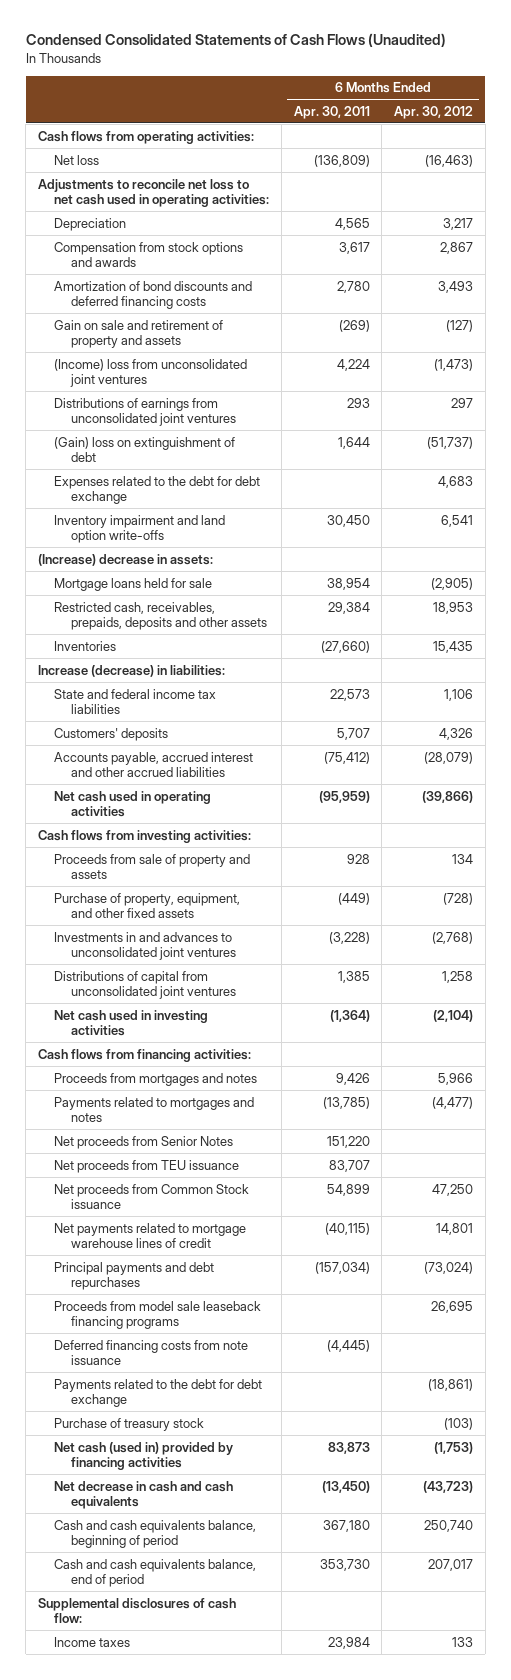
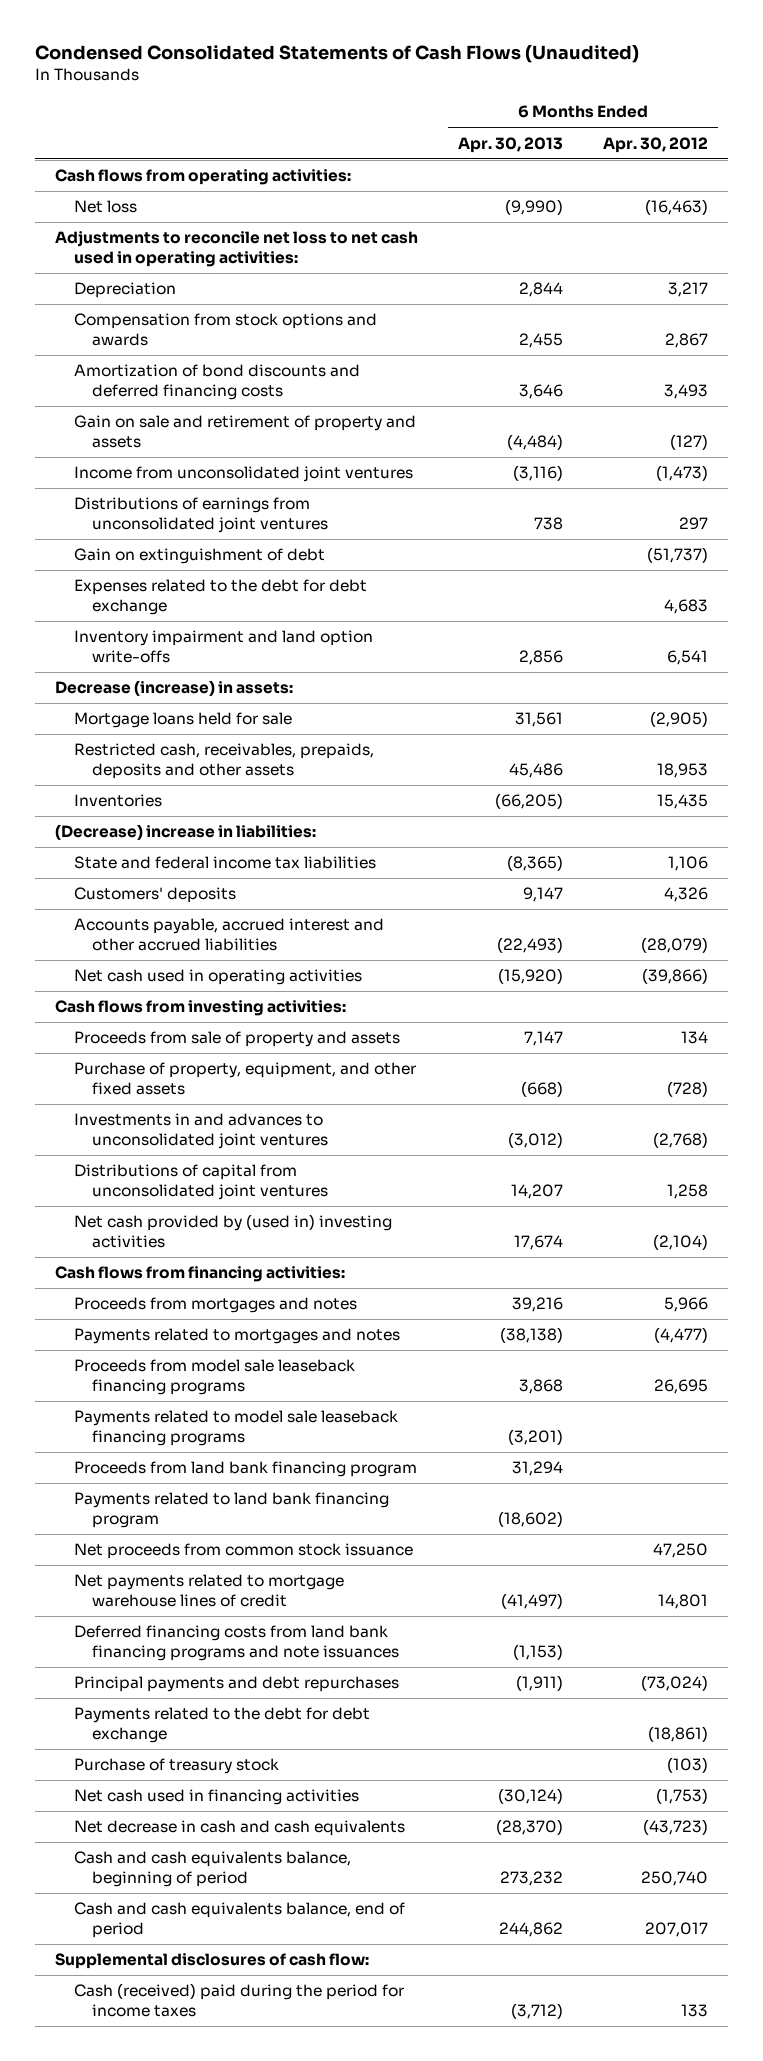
- | 6 Months Ended Apr. 30, 2011 | 6 Months Ended Apr. 30, 2012
+ | 6 Months Ended Apr. 30, 2013 | 6 Months Ended Apr. 30, 2012
- (Income) loss from unconsolidated joint ventures | 4,224 | (1,473)
+ Income from unconsolidated joint ventures | (3,116) | (1,473)
- (Gain) loss on extinguishment of debt | 1,644 | (51,737)
+ Gain on extinguishment of debt | | (51,737)
- (Increase) decrease in assets:
+ Decrease (increase) in assets:
- Increase (decrease) in liabilities:
+ (Decrease) increase in liabilities:
- Net cash used in investing activities | (1,364) | (2,104)
+ Net cash provided by (used in) investing activities | 17,674 | (2,104)
- Net proceeds from Senior Notes | 151,220 |
- Net proceeds from TEU issuance | 83,707 |
- Net proceeds from Common Stock issuance | 54,899 | 47,250
moved up: Proceeds from model sale leaseback financing programs | 3,868 | 26,695
+ Payments related to model sale leaseback financing programs | (3,201) |
+ Proceeds from land bank financing program | 31,294 |
+ Payments related to land bank financing program | (18,602) |
+ Net proceeds from common stock issuance | | 47,250
+ Deferred financing costs from land bank financing programs and note issuances | (1,153) |
- Deferred financing costs from note issuance | (4,445) |
- Net cash (used in) provided by financing activities | 83,873 | (1,753)
+ Net cash used in financing activities | (30,124) | (1,753)
- Income taxes | 23,984 | 133
+ Cash (received) paid during the period for income taxes | (3,712) | 133

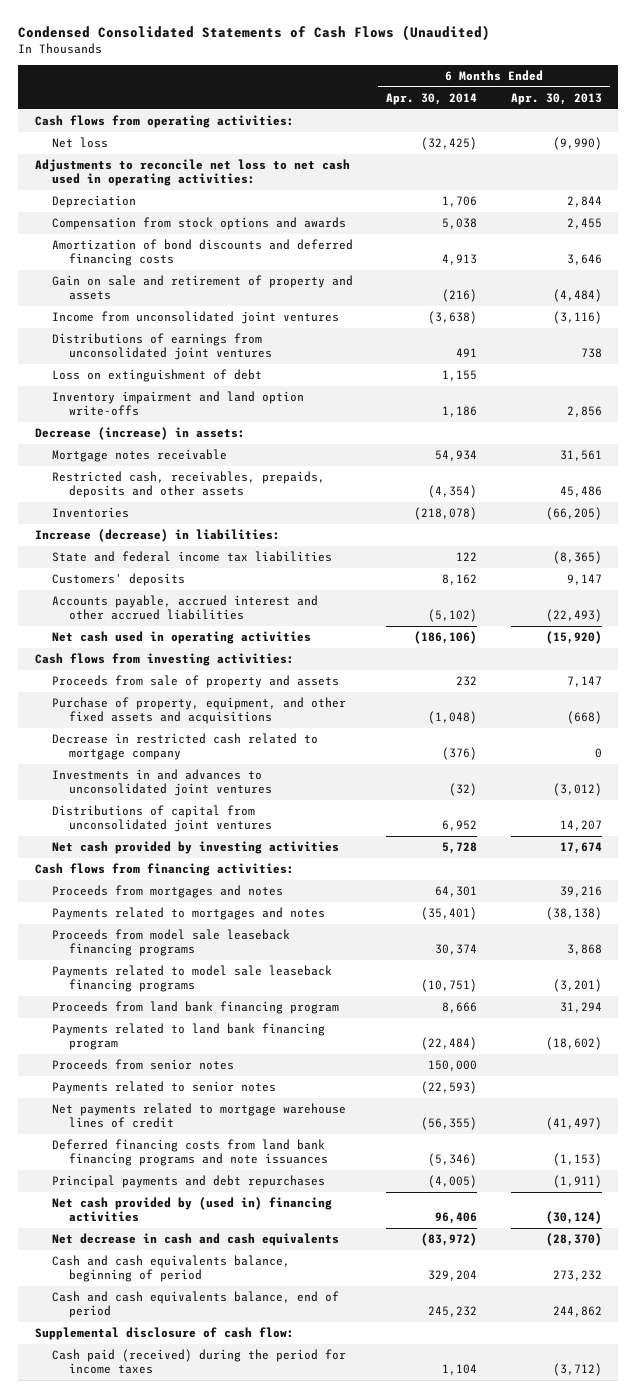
- | 6 Months Ended Apr. 30, 2013 | 6 Months Ended Apr. 30, 2012
+ | 6 Months Ended Apr. 30, 2014 | 6 Months Ended Apr. 30, 2013
- Gain on extinguishment of debt | | (51,737)
- Expenses related to the debt for debt exchange | | 4,683
+ Loss on extinguishment of debt | 1,155 |
- Mortgage loans held for sale | 31,561 | (2,905)
+ Mortgage notes receivable | 54,934 | 31,561
- (Decrease) increase in liabilities:
+ Increase (decrease) in liabilities:
- Purchase of property, equipment, and other fixed assets | (668) | (728)
+ Purchase of property, equipment, and other fixed assets and acquisitions | (1,048) | (668)
+ Decrease in restricted cash related to mortgage company | (376) | 0
- Net cash provided by (used in) investing activities | 17,674 | (2,104)
+ Net cash provided by investing activities | 5,728 | 17,674
- Net proceeds from common stock issuance | | 47,250
+ Proceeds from senior notes | 150,000 |
+ Payments related to senior notes | (22,593) |
- Payments related to the debt for debt exchange | | (18,861)
- Purchase of treasury stock | | (103)
- Net cash used in financing activities | (30,124) | (1,753)
+ Net cash provided by (used in) financing activities | 96,406 | (30,124)
- Supplemental disclosures of cash flow:
- Cash (received) paid during the period for income taxes | (3,712) | 133
+ Supplemental disclosure of cash flow:
+ Cash paid (received) during the period for income taxes | 1,104 | (3,712)

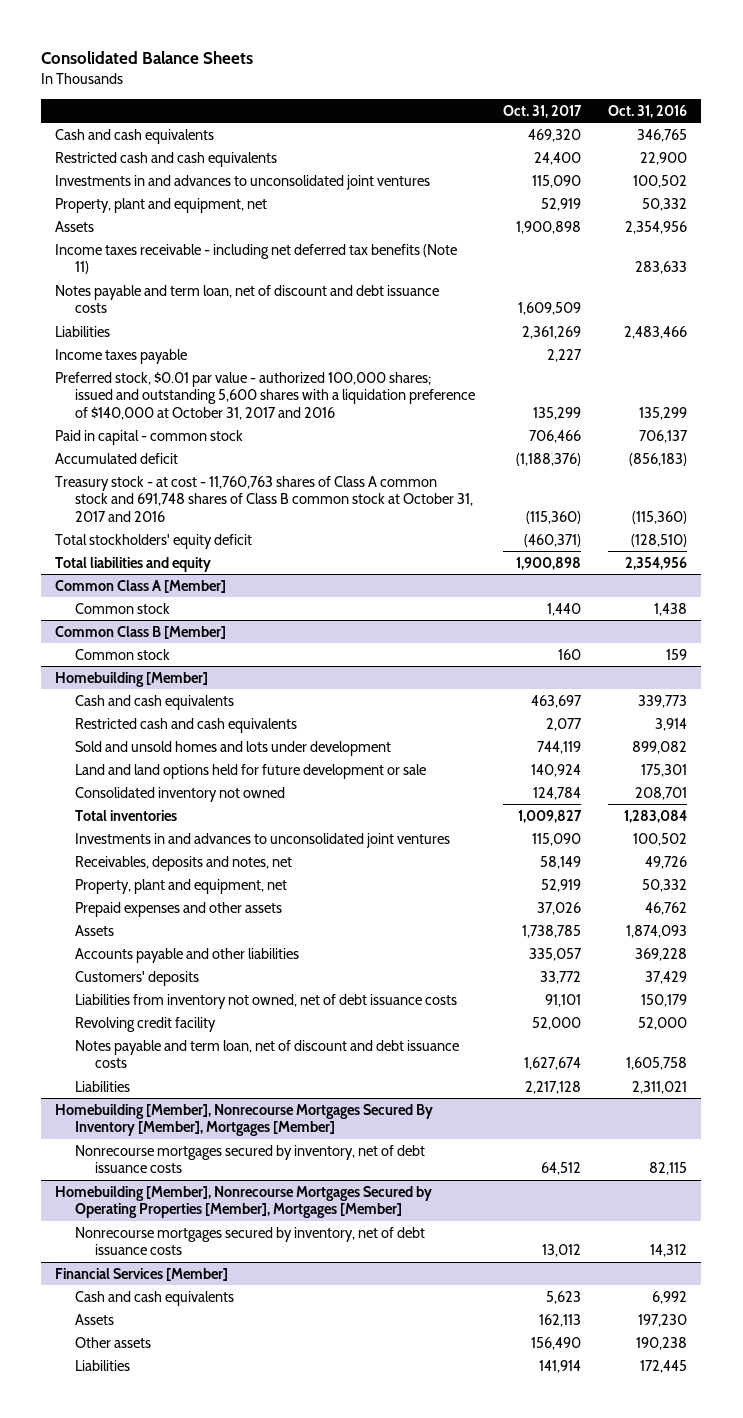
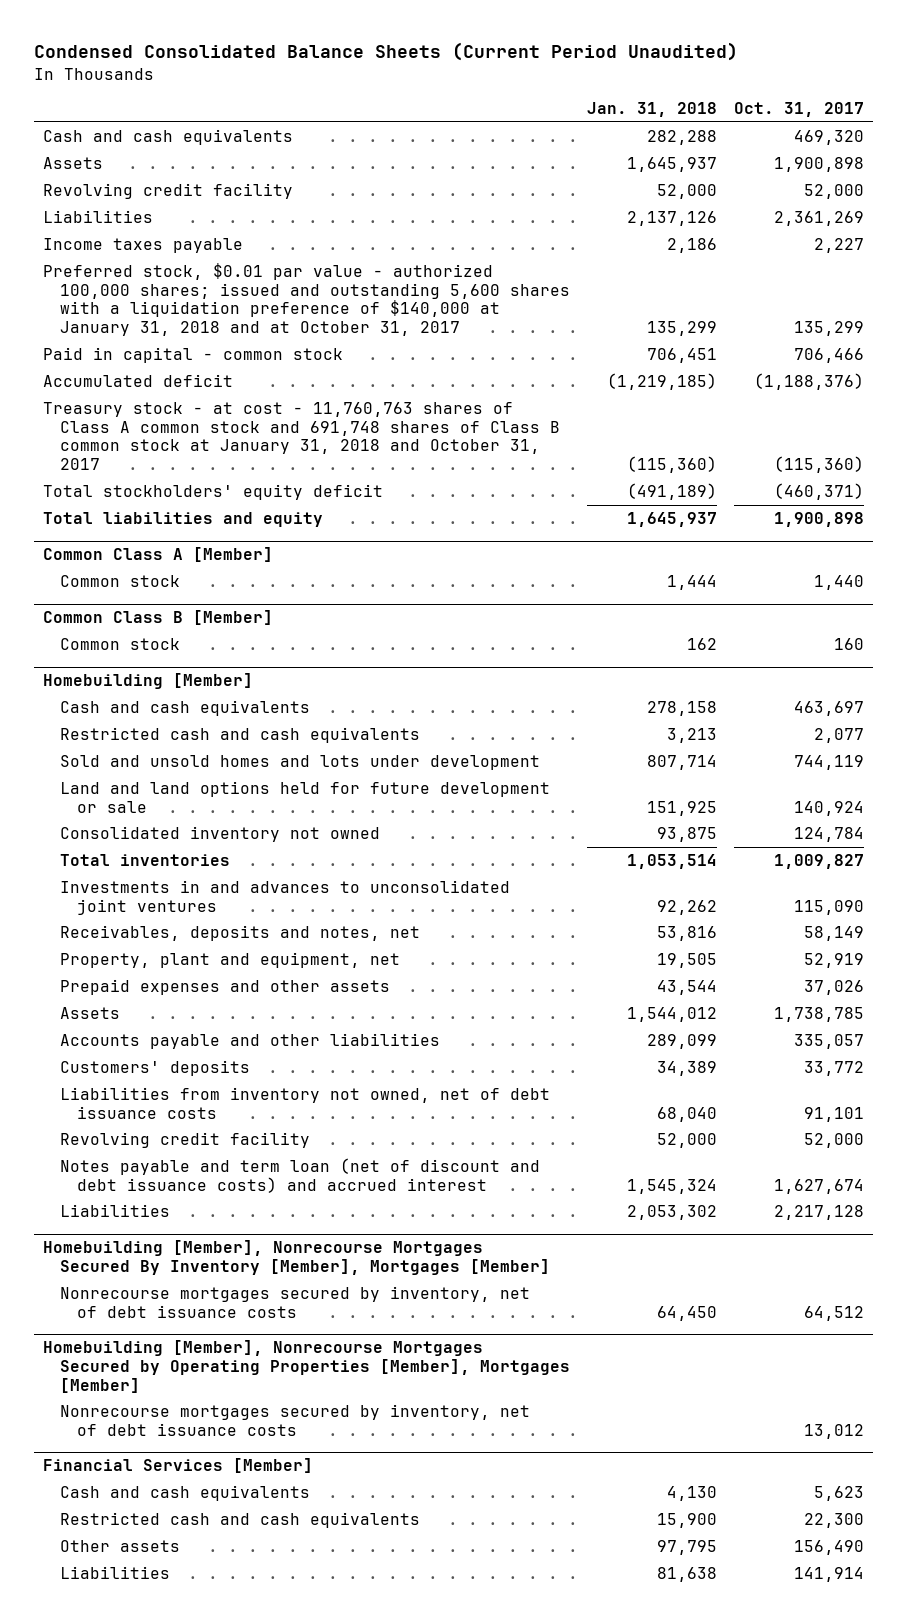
- Consolidated Balance Sheets
+ Condensed Consolidated Balance Sheets (Current Period Unaudited)
- | Oct. 31, 2017 | Oct. 31, 2016
+ | Jan. 31, 2018 | Oct. 31, 2017
- Restricted cash and cash equivalents | 24,400 | 22,900
- Investments in and advances to unconsolidated joint ventures | 115,090 | 100,502
- Property, plant and equipment, net | 52,919 | 50,332
- Income taxes receivable - including net deferred tax benefits (Note 11) | | 283,633
- Notes payable and term loan, net of discount and debt issuance costs | 1,609,509 |
+ Revolving credit facility | 52,000 | 52,000
- Preferred stock, $0.01 par value - authorized 100,000 shares; issued and outstanding 5,600 shares with a liquidation preference of $140,000 at October 31, 2017 and 2016 | 135,299 | 135,299
+ Preferred stock, $0.01 par value - authorized 100,000 shares; issued and outstanding 5,600 shares with a liquidation preference of $140,000 at January 31, 2018 and at October 31, 2017 | 135,299 | 135,299
- Treasury stock - at cost - 11,760,763 shares of Class A common stock and 691,748 shares of Class B common stock at October 31, 2017 and 2016 | (115,360) | (115,360)
+ Treasury stock - at cost - 11,760,763 shares of Class A common stock and 691,748 shares of Class B common stock at January 31, 2018 and October 31, 2017 | (115,360) | (115,360)
@ Homebuilding [Member]
- Notes payable and term loan, net of discount and debt issuance costs | 1,627,674 | 1,605,758
+ Notes payable and term loan (net of discount and debt issuance costs) and accrued interest | 1,545,324 | 1,627,674
@ Financial Services [Member]
- Assets | 162,113 | 197,230
+ Restricted cash and cash equivalents | 15,900 | 22,300

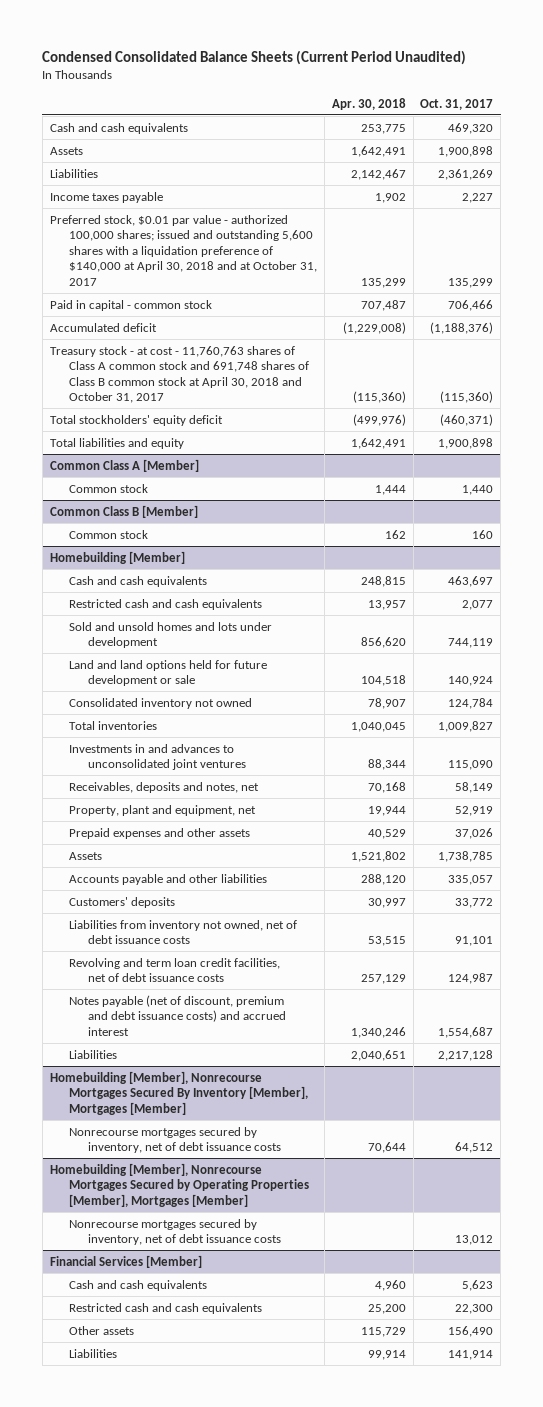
- | Jan. 31, 2018 | Oct. 31, 2017
+ | Apr. 30, 2018 | Oct. 31, 2017
- Revolving credit facility | 52,000 | 52,000
- Preferred stock, $0.01 par value - authorized 100,000 shares; issued and outstanding 5,600 shares with a liquidation preference of $140,000 at January 31, 2018 and at October 31, 2017 | 135,299 | 135,299
+ Preferred stock, $0.01 par value - authorized 100,000 shares; issued and outstanding 5,600 shares with a liquidation preference of $140,000 at April 30, 2018 and at October 31, 2017 | 135,299 | 135,299
- Treasury stock - at cost - 11,760,763 shares of Class A common stock and 691,748 shares of Class B common stock at January 31, 2018 and October 31, 2017 | (115,360) | (115,360)
+ Treasury stock - at cost - 11,760,763 shares of Class A common stock and 691,748 shares of Class B common stock at April 30, 2018 and October 31, 2017 | (115,360) | (115,360)
@ Homebuilding [Member]
- Revolving credit facility | 52,000 | 52,000
- Notes payable and term loan (net of discount and debt issuance costs) and accrued interest | 1,545,324 | 1,627,674
+ Revolving and term loan credit facilities, net of debt issuance costs | 257,129 | 124,987
+ Notes payable (net of discount, premium and debt issuance costs) and accrued interest | 1,340,246 | 1,554,687

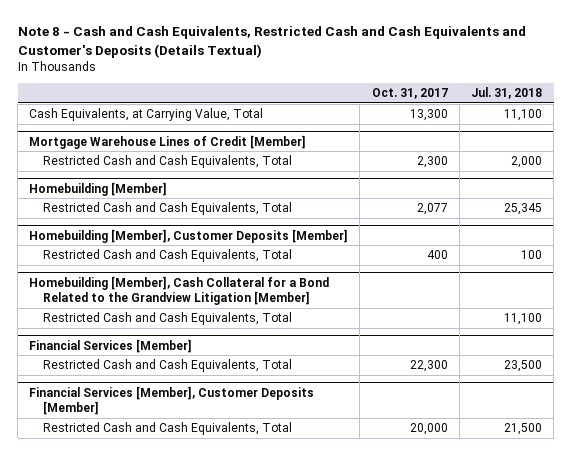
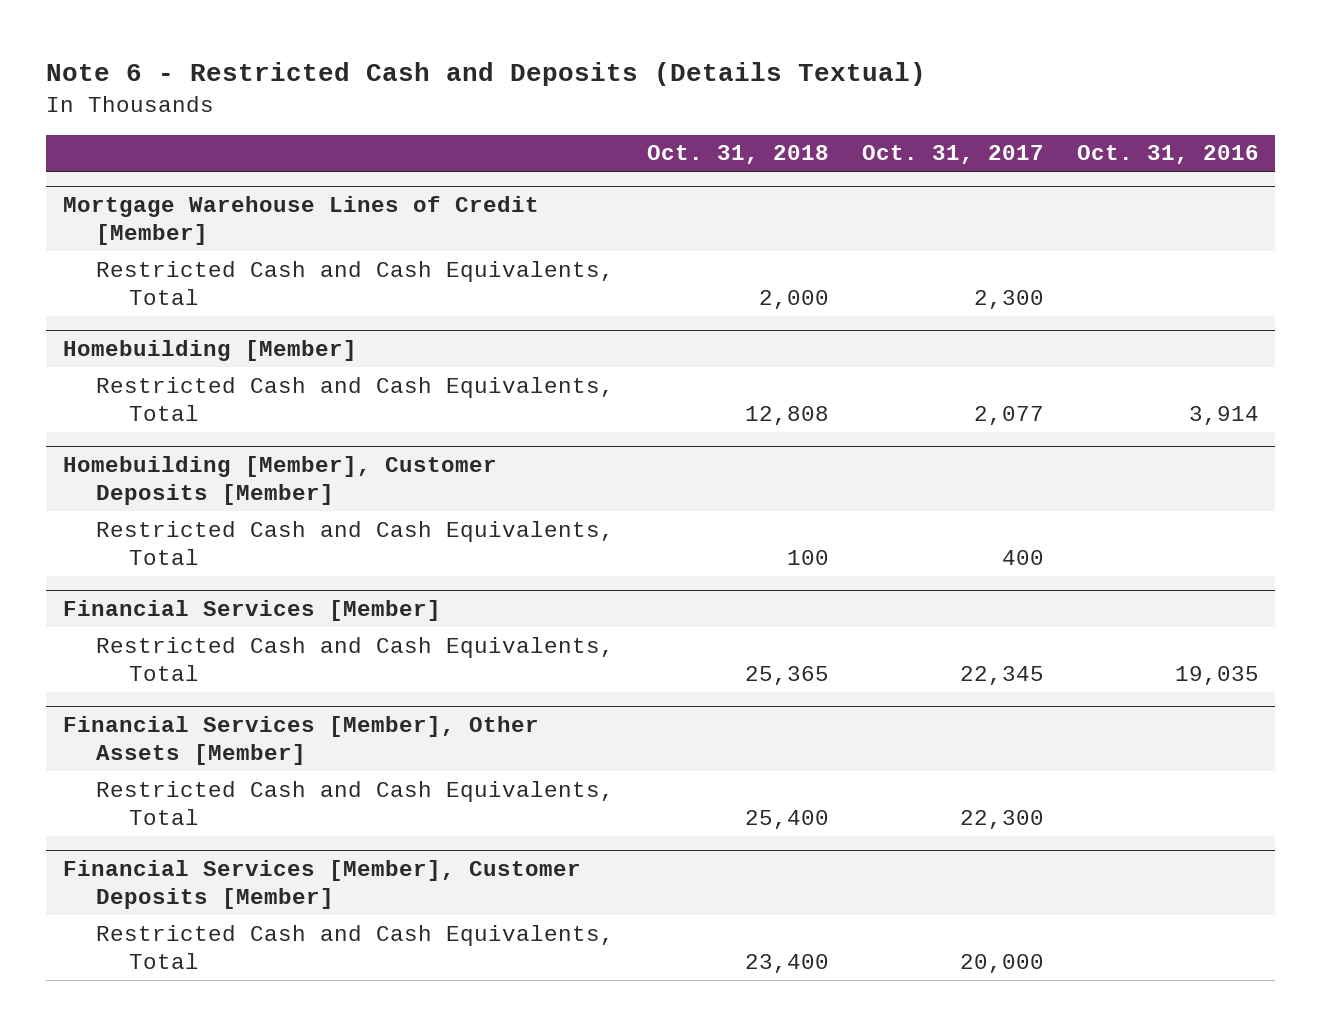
- Note 8 - Cash and Cash Equivalents, Restricted Cash and Cash Equivalents and Customer's Deposits (Details Textual)
+ Note 6 - Restricted Cash and Deposits (Details Textual)
- | Oct. 31, 2017 | Jul. 31, 2018
+ | Oct. 31, 2018 | Oct. 31, 2017 | Oct. 31, 2016
- Cash Equivalents, at Carrying Value, Total | 13,300 | 11,100
- Homebuilding [Member], Cash Collateral for a Bond Related to the Grandview Litigation [Member]
- Restricted Cash and Cash Equivalents, Total | | 11,100
@ Financial Services [Member]
+ Restricted Cash and Cash Equivalents, Total | 25,365 | 22,345 | 19,035
+ Financial Services [Member], Other Assets [Member]

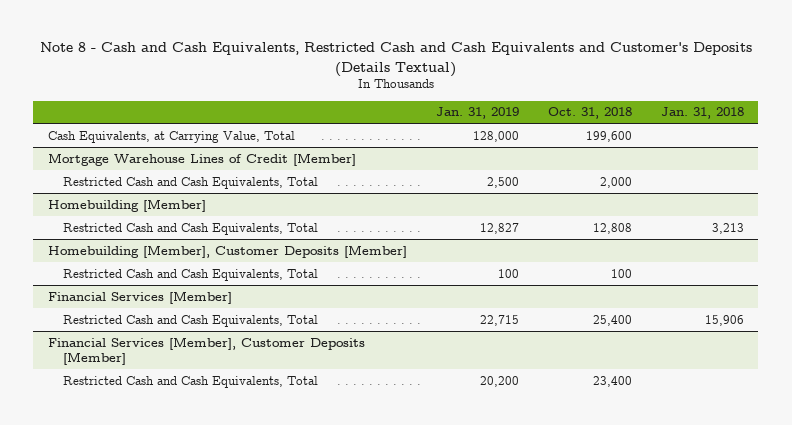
- Note 6 - Restricted Cash and Deposits (Details Textual)
+ Note 8 - Cash and Cash Equivalents, Restricted Cash and Cash Equivalents and Customer's Deposits (Details Textual)
- | Oct. 31, 2018 | Oct. 31, 2017 | Oct. 31, 2016
+ | Jan. 31, 2019 | Oct. 31, 2018 | Jan. 31, 2018
+ Cash Equivalents, at Carrying Value, Total | 128,000 | 199,600 |
@ Financial Services [Member]
- Restricted Cash and Cash Equivalents, Total | 25,365 | 22,345 | 19,035
- Financial Services [Member], Other Assets [Member]

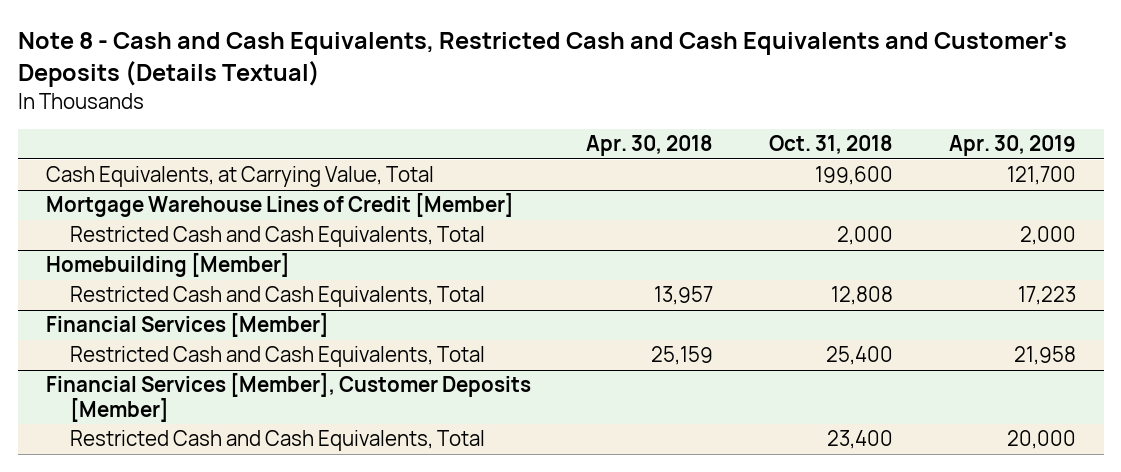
- | Jan. 31, 2019 | Oct. 31, 2018 | Jan. 31, 2018
+ | Apr. 30, 2018 | Oct. 31, 2018 | Apr. 30, 2019
- Homebuilding [Member], Customer Deposits [Member]
- Restricted Cash and Cash Equivalents, Total | 100 | 100 |

